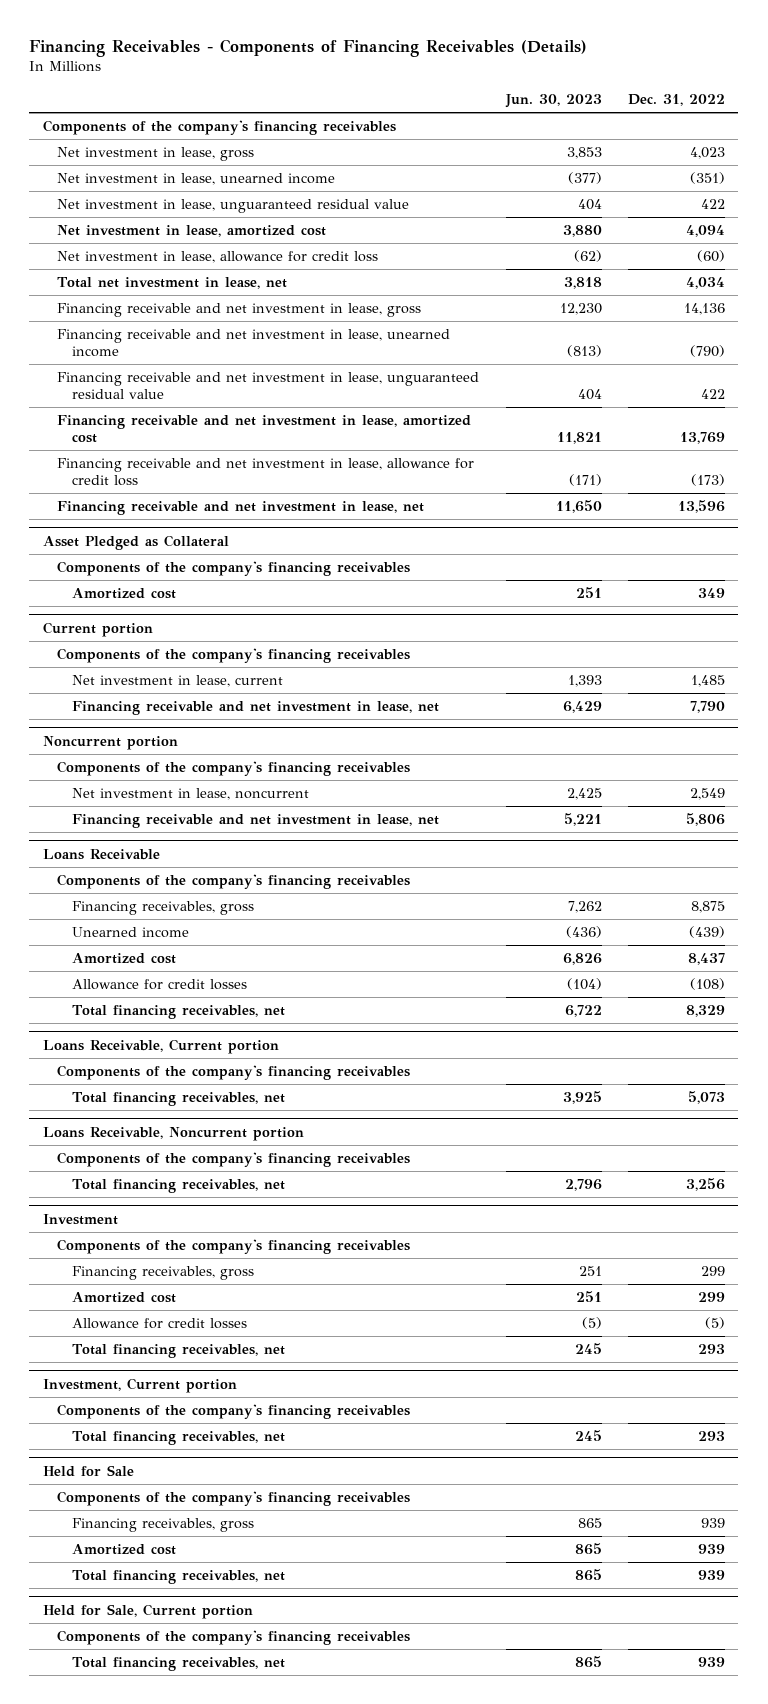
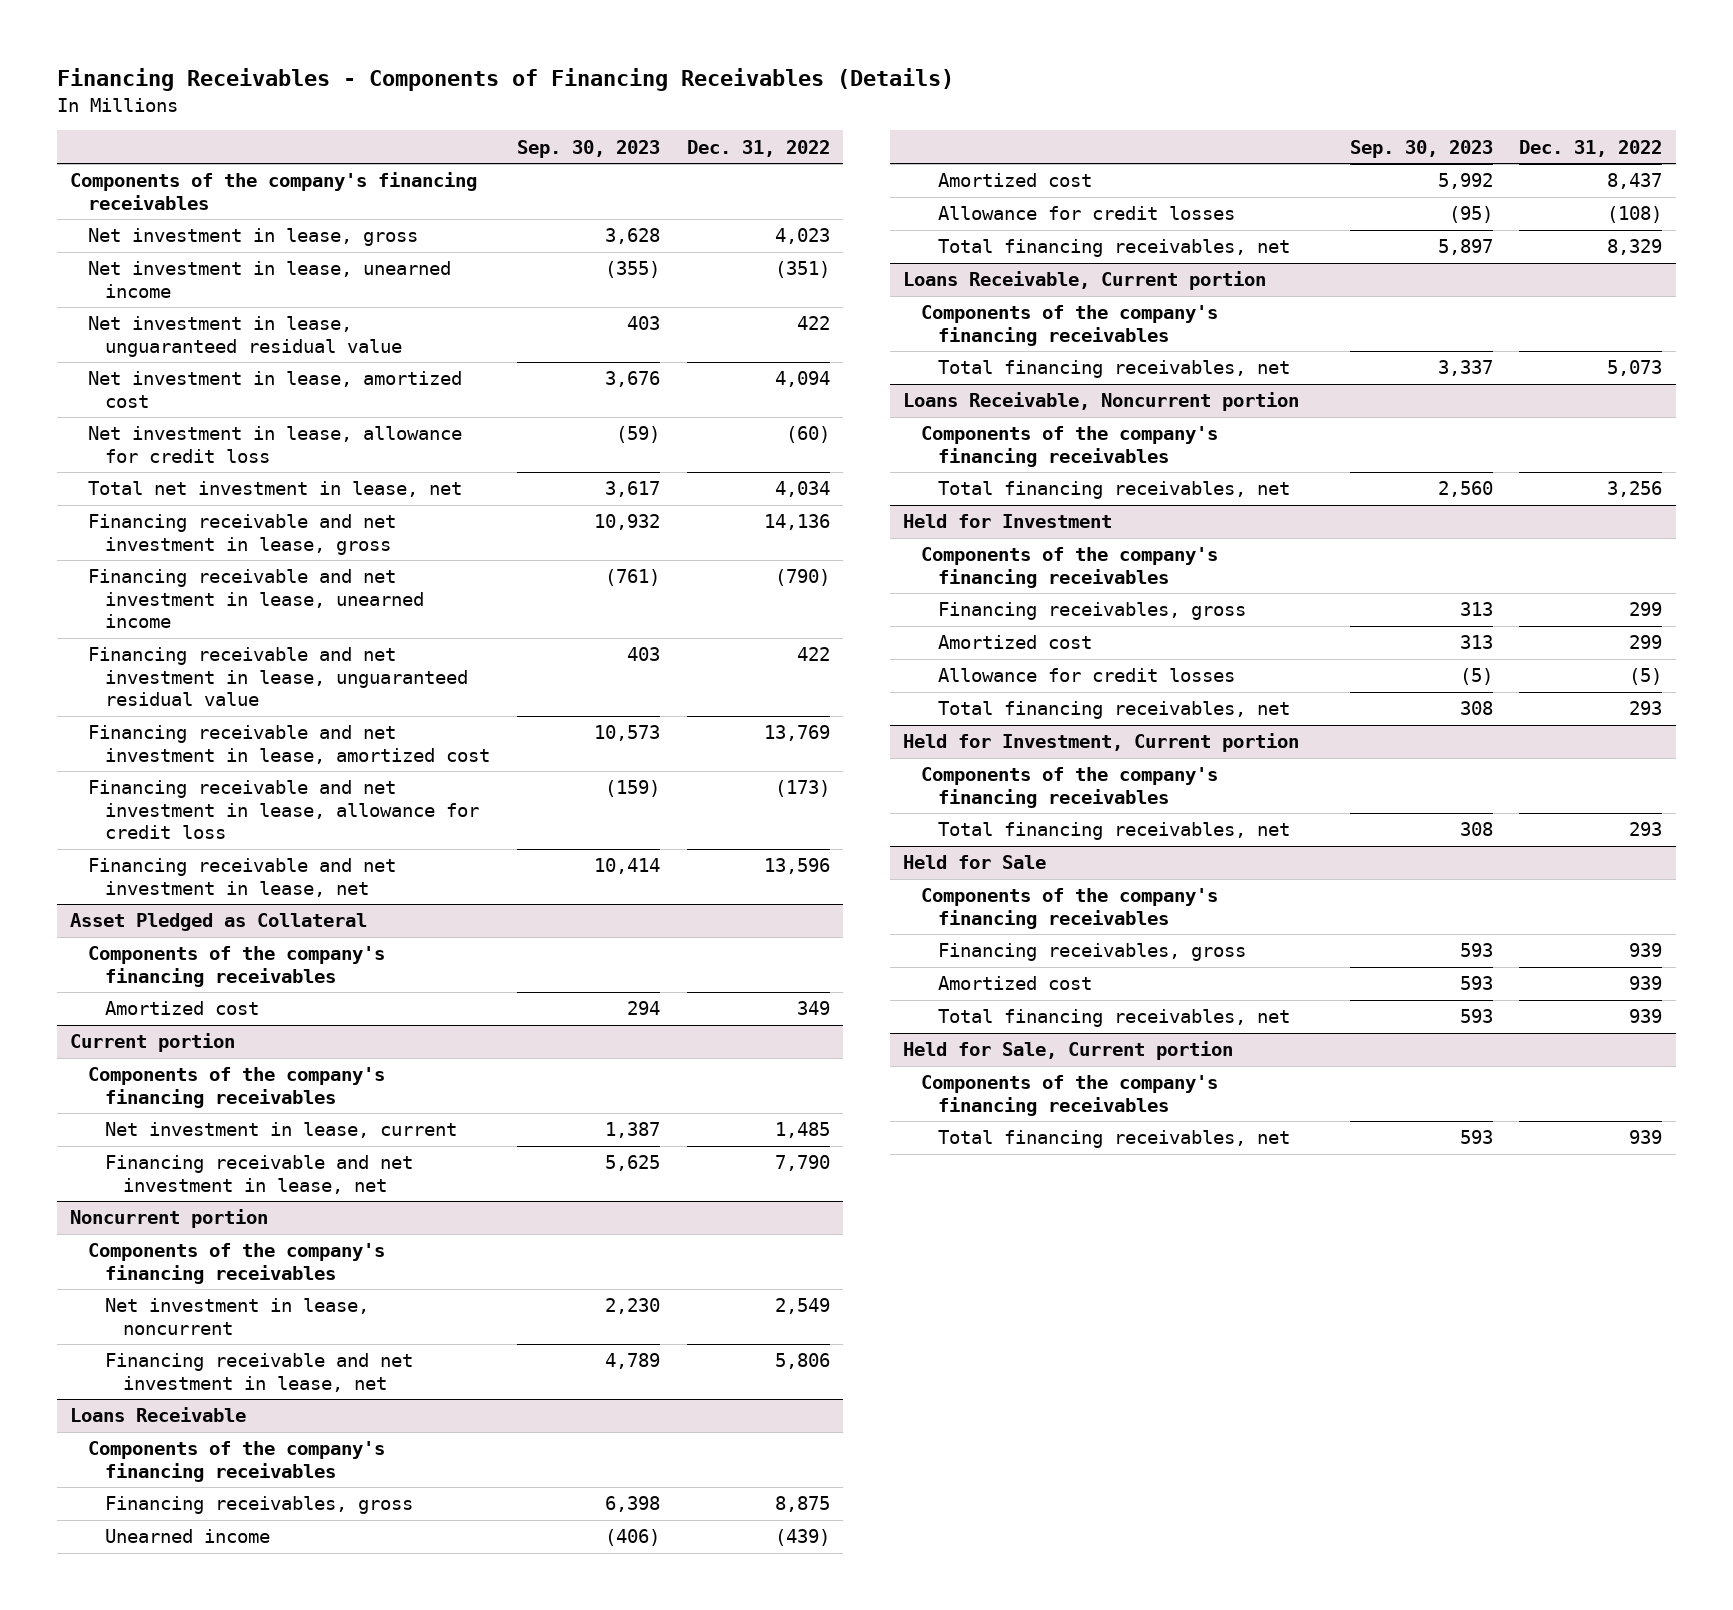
- | Jun. 30, 2023 | Dec. 31, 2022
+ | Sep. 30, 2023 | Dec. 31, 2022
- Investment
+ Held for Investment
- Investment, Current portion
+ Held for Investment, Current portion

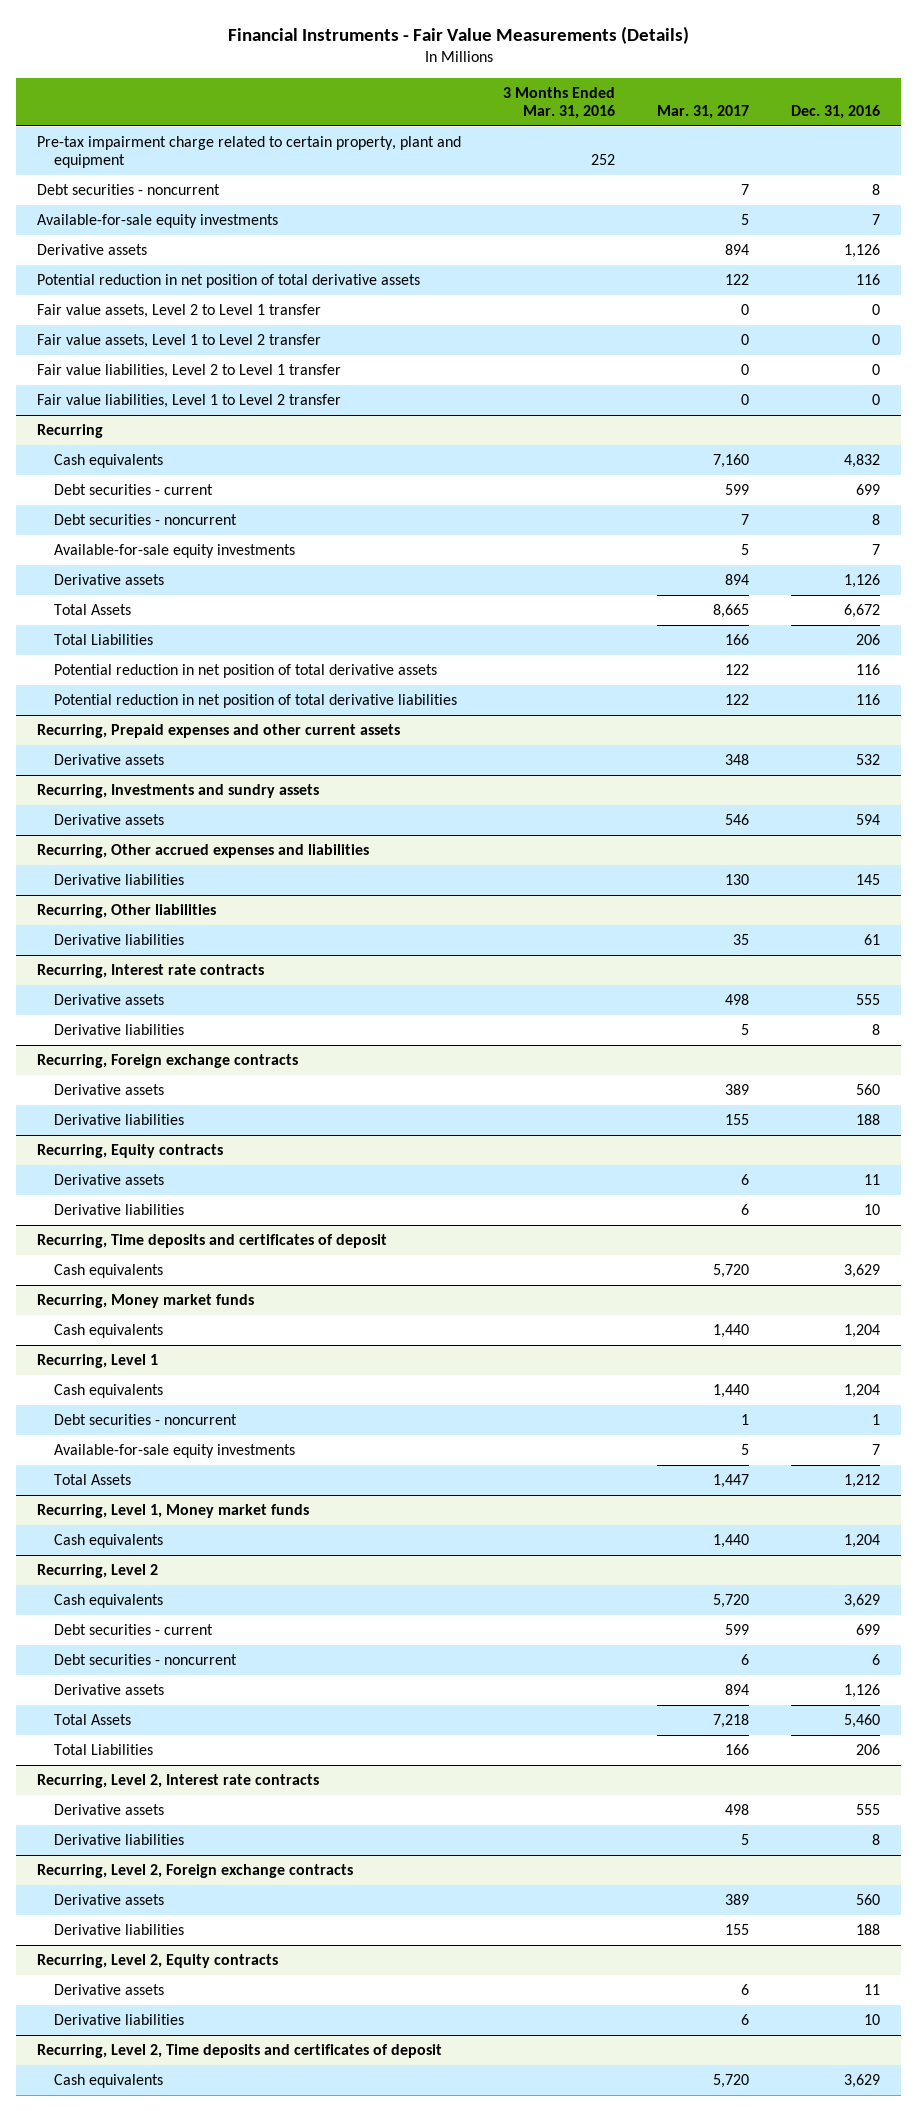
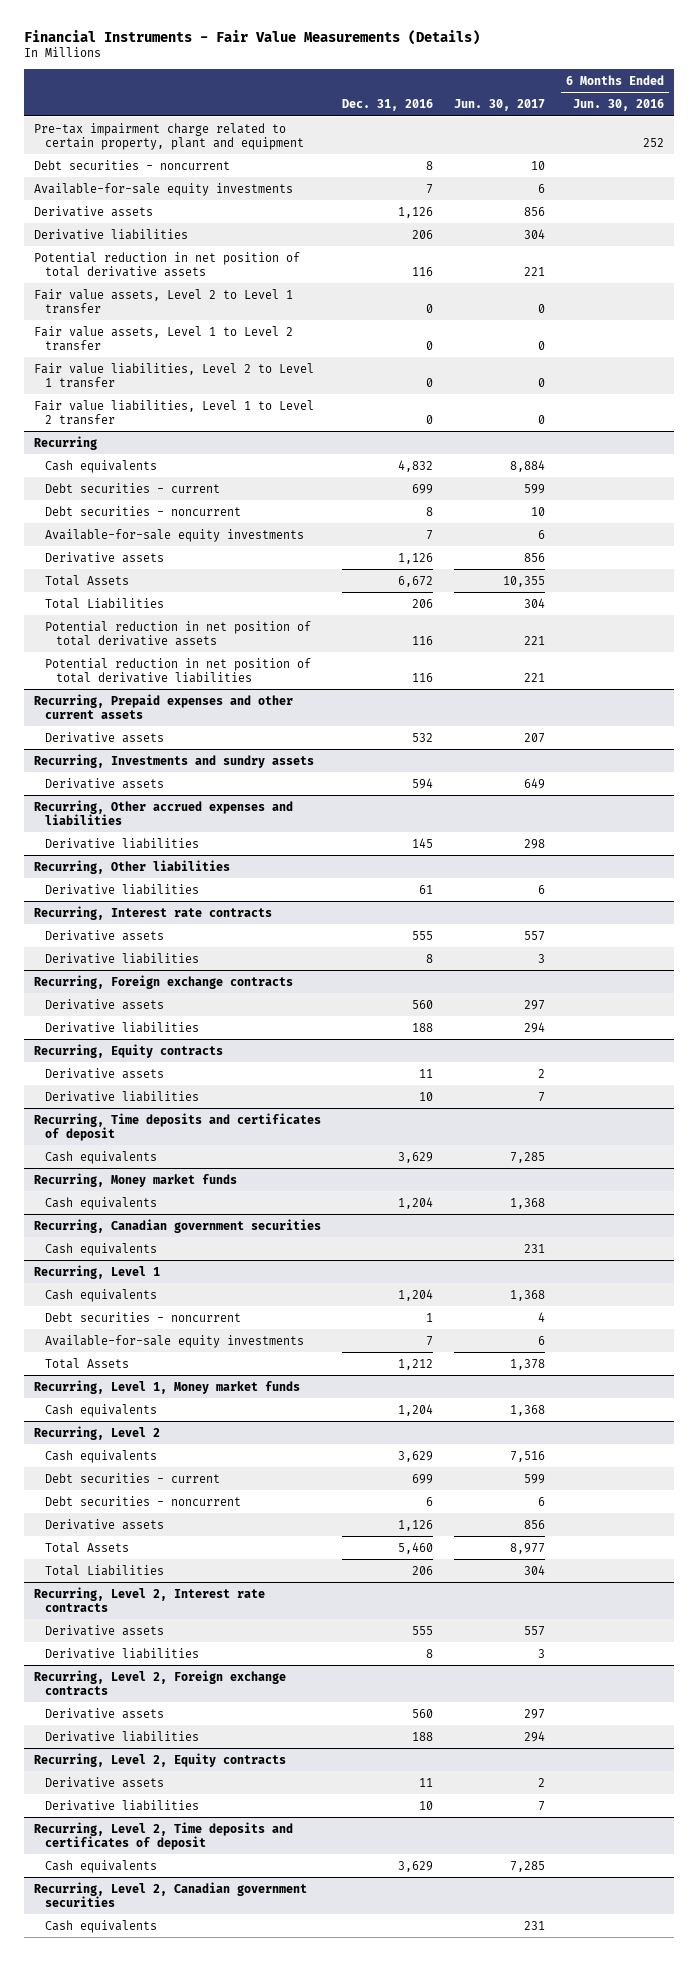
- | 3 Months Ended Mar. 31, 2016 | Mar. 31, 2017 | Dec. 31, 2016
+ | Dec. 31, 2016 | Jun. 30, 2017 | 6 Months Ended Jun. 30, 2016
+ Derivative liabilities | 206 | 304 |
+ Recurring, Canadian government securities
+ Cash equivalents | | 231 |
+ Recurring, Level 2, Canadian government securities
+ Cash equivalents | | 231 |

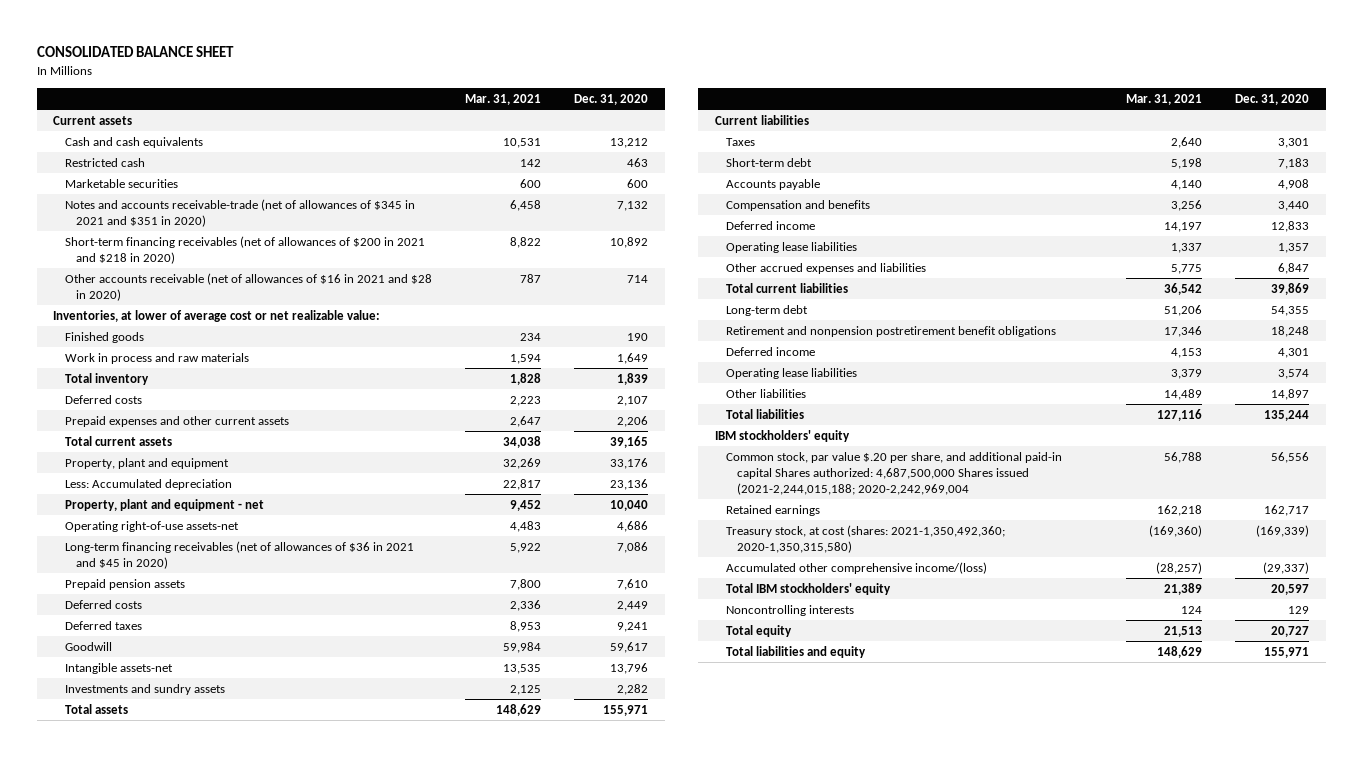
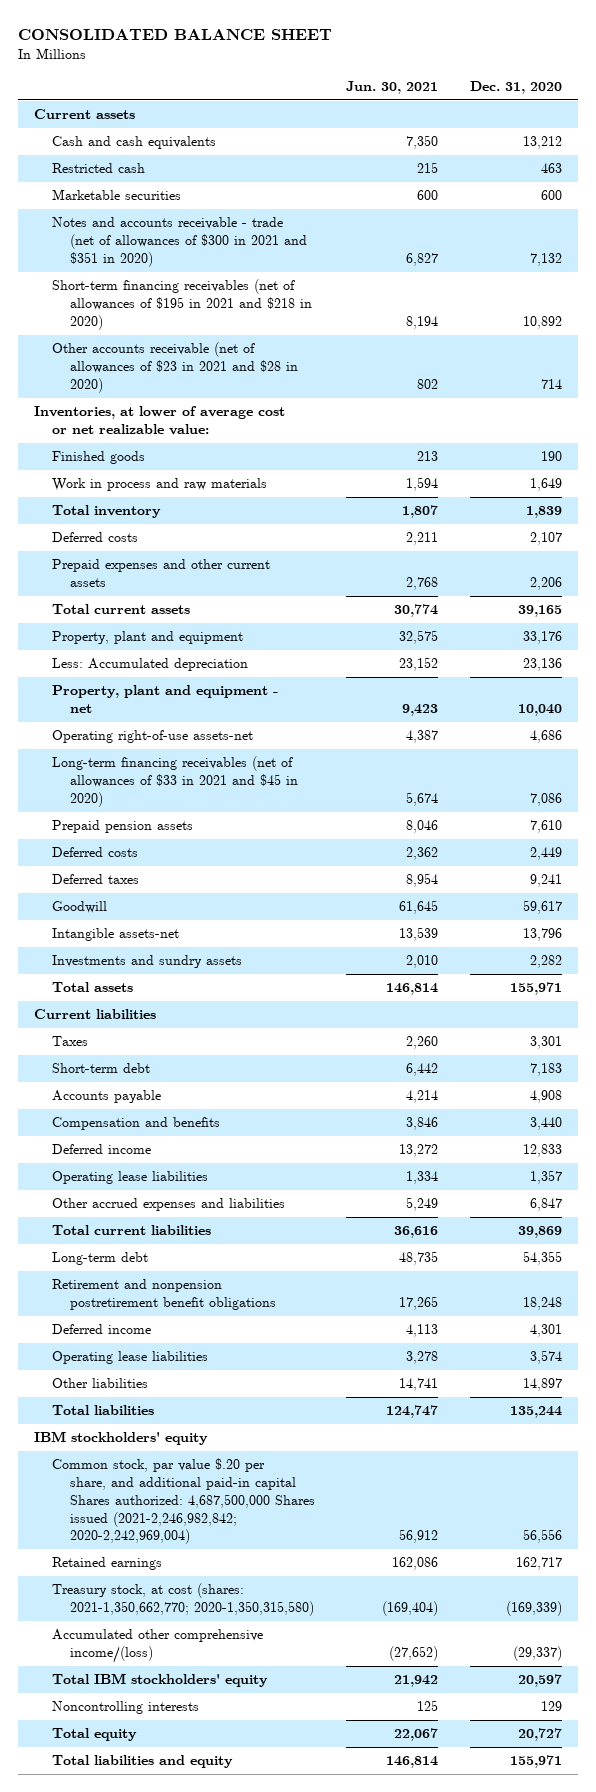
- | Mar. 31, 2021 | Dec. 31, 2020
+ | Jun. 30, 2021 | Dec. 31, 2020
- Notes and accounts receivable-trade (net of allowances of $345 in 2021 and $351 in 2020) | 6,458 | 7,132
- Short-term financing receivables (net of allowances of $200 in 2021 and $218 in 2020) | 8,822 | 10,892
- Other accounts receivable (net of allowances of $16 in 2021 and $28 in 2020) | 787 | 714
+ Notes and accounts receivable - trade (net of allowances of $300 in 2021 and $351 in 2020) | 6,827 | 7,132
+ Short-term financing receivables (net of allowances of $195 in 2021 and $218 in 2020) | 8,194 | 10,892
+ Other accounts receivable (net of allowances of $23 in 2021 and $28 in 2020) | 802 | 714
- Long-term financing receivables (net of allowances of $36 in 2021 and $45 in 2020) | 5,922 | 7,086
+ Long-term financing receivables (net of allowances of $33 in 2021 and $45 in 2020) | 5,674 | 7,086
- Common stock, par value $.20 per share, and additional paid-in capital Shares authorized: 4,687,500,000 Shares issued (2021-2,244,015,188; 2020-2,242,969,004 | 56,788 | 56,556
+ Common stock, par value $.20 per share, and additional paid-in capital Shares authorized: 4,687,500,000 Shares issued (2021-2,246,982,842; 2020-2,242,969,004) | 56,912 | 56,556
- Treasury stock, at cost (shares: 2021-1,350,492,360; 2020-1,350,315,580) | (169,360) | (169,339)
+ Treasury stock, at cost (shares: 2021-1,350,662,770; 2020-1,350,315,580) | (169,404) | (169,339)

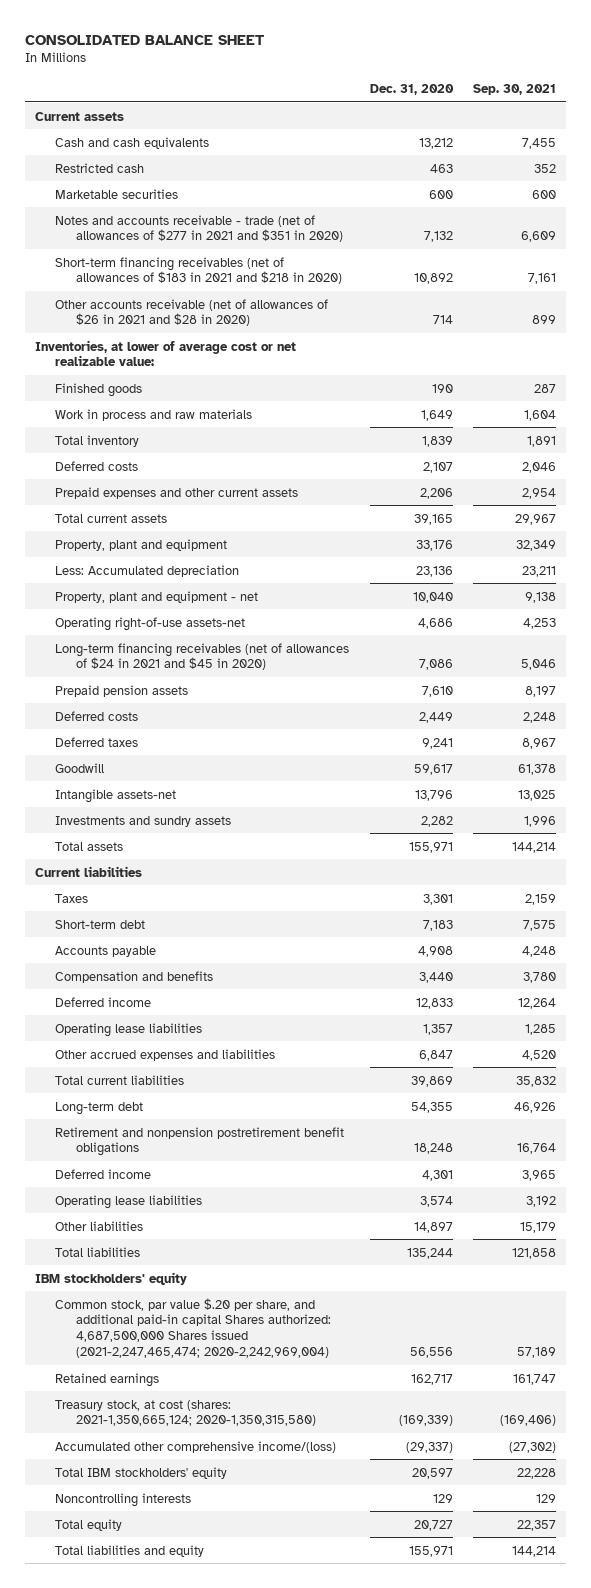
- | Jun. 30, 2021 | Dec. 31, 2020
+ | Dec. 31, 2020 | Sep. 30, 2021
- Notes and accounts receivable - trade (net of allowances of $300 in 2021 and $351 in 2020) | 6,827 | 7,132
- Short-term financing receivables (net of allowances of $195 in 2021 and $218 in 2020) | 8,194 | 10,892
- Other accounts receivable (net of allowances of $23 in 2021 and $28 in 2020) | 802 | 714
+ Notes and accounts receivable - trade (net of allowances of $277 in 2021 and $351 in 2020) | 7,132 | 6,609
+ Short-term financing receivables (net of allowances of $183 in 2021 and $218 in 2020) | 10,892 | 7,161
+ Other accounts receivable (net of allowances of $26 in 2021 and $28 in 2020) | 714 | 899
- Long-term financing receivables (net of allowances of $33 in 2021 and $45 in 2020) | 5,674 | 7,086
+ Long-term financing receivables (net of allowances of $24 in 2021 and $45 in 2020) | 7,086 | 5,046
- Common stock, par value $.20 per share, and additional paid-in capital Shares authorized: 4,687,500,000 Shares issued (2021-2,246,982,842; 2020-2,242,969,004) | 56,912 | 56,556
+ Common stock, par value $.20 per share, and additional paid-in capital Shares authorized: 4,687,500,000 Shares issued (2021-2,247,465,474; 2020-2,242,969,004) | 56,556 | 57,189
- Treasury stock, at cost (shares: 2021-1,350,662,770; 2020-1,350,315,580) | (169,404) | (169,339)
+ Treasury stock, at cost (shares: 2021-1,350,665,124; 2020-1,350,315,580) | (169,339) | (169,406)

